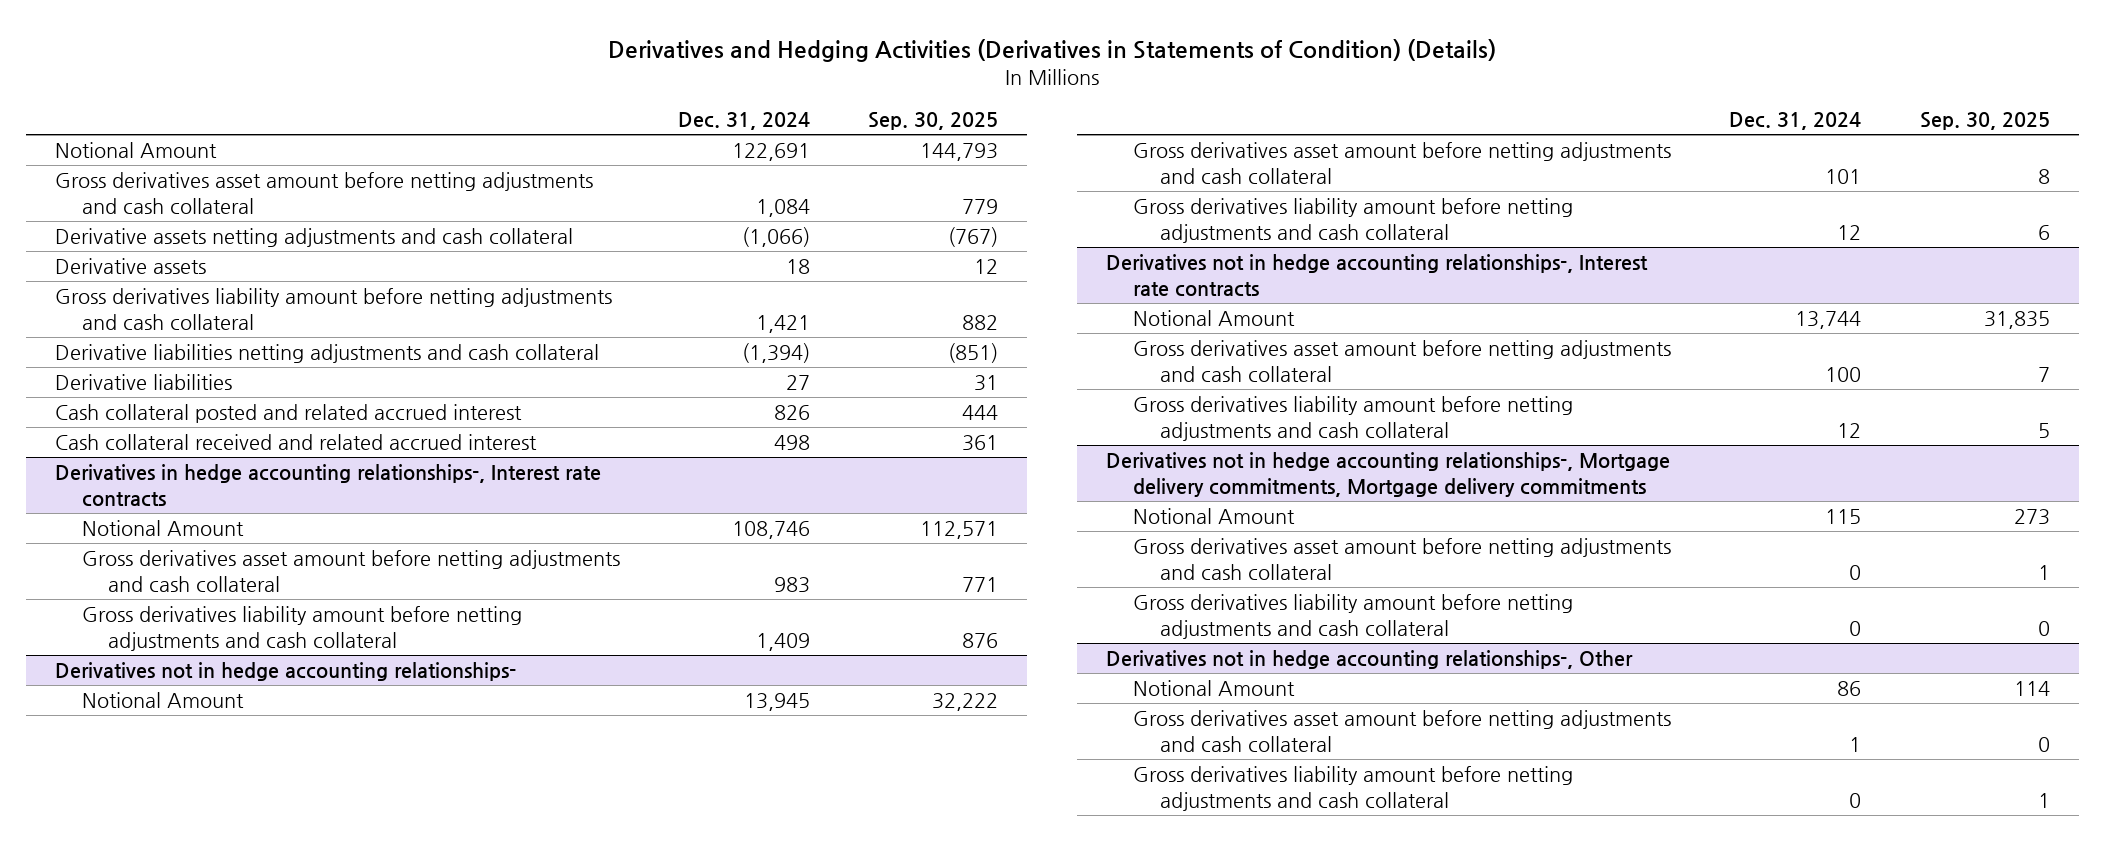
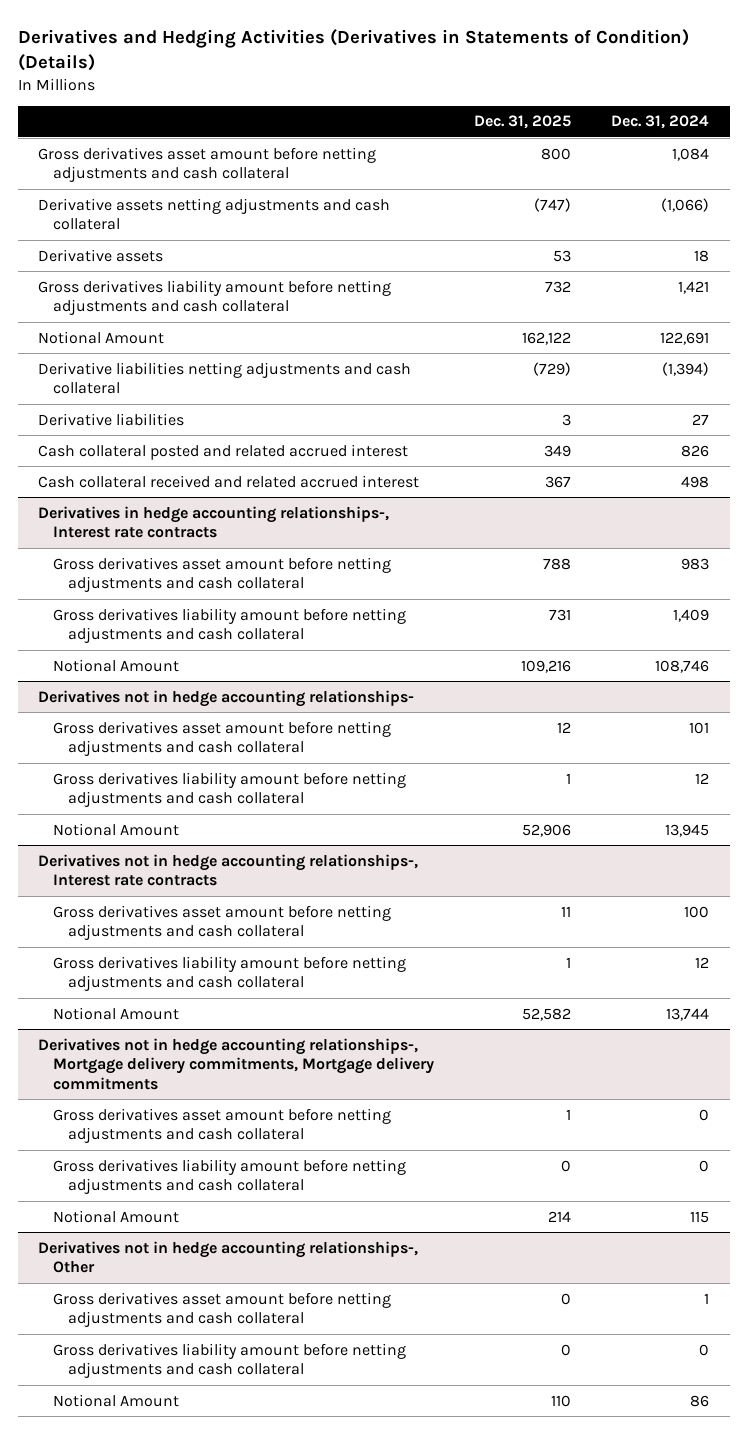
- | Dec. 31, 2024 | Sep. 30, 2025
+ | Dec. 31, 2025 | Dec. 31, 2024
moved down: Notional Amount | 162,122 | 122,691
@ Derivatives in hedge accounting relationships-, Interest rate contracts
moved down: Notional Amount | 109,216 | 108,746
@ Derivatives not in hedge accounting relationships-
moved down: Notional Amount | 52,906 | 13,945
@ Derivatives not in hedge accounting relationships-, Interest rate contracts
moved down: Notional Amount | 52,582 | 13,744
@ Derivatives not in hedge accounting relationships-, Mortgage delivery commitments, Mortgage delivery commitments
moved down: Notional Amount | 214 | 115
@ Derivatives not in hedge accounting relationships-, Other
moved down: Notional Amount | 110 | 86

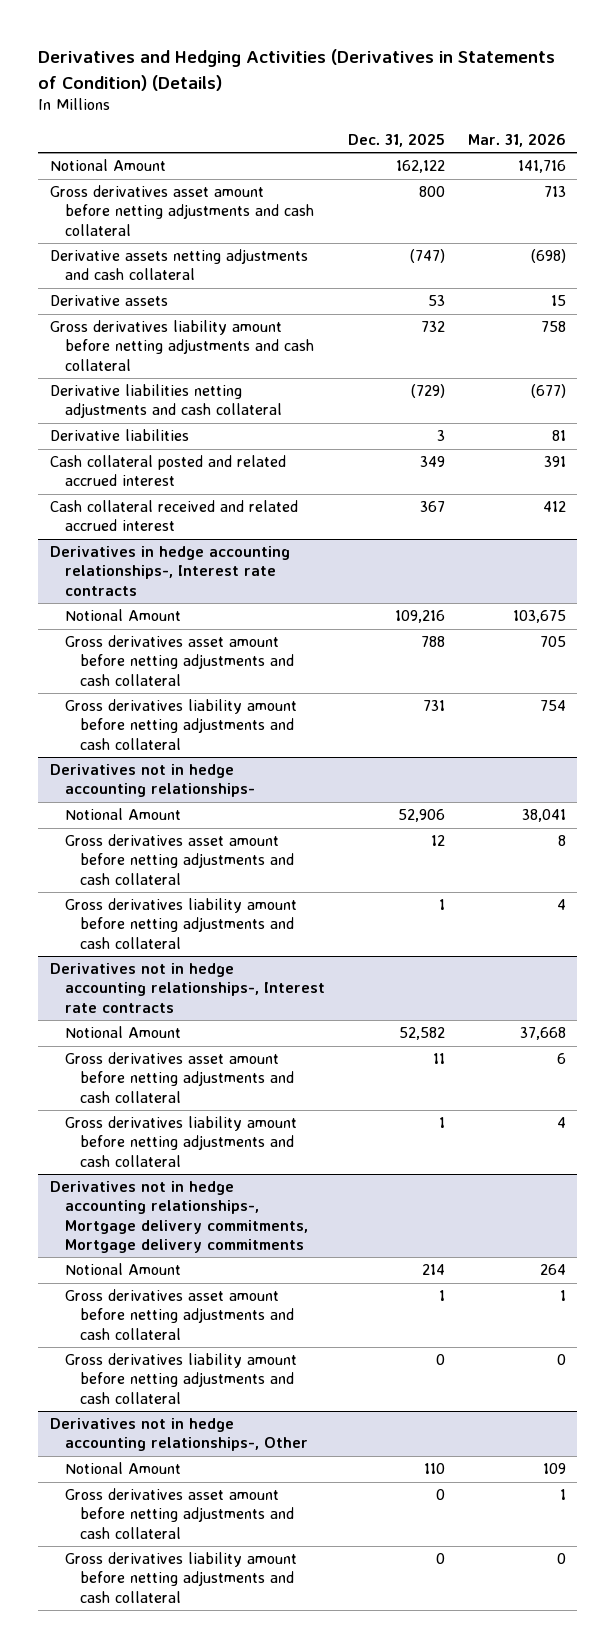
- | Dec. 31, 2025 | Dec. 31, 2024
+ | Dec. 31, 2025 | Mar. 31, 2026
moved up: Notional Amount | 162,122 | 141,716
@ Derivatives in hedge accounting relationships-, Interest rate contracts
moved up: Notional Amount | 109,216 | 103,675
@ Derivatives not in hedge accounting relationships-
moved up: Notional Amount | 52,906 | 38,041
@ Derivatives not in hedge accounting relationships-, Interest rate contracts
moved up: Notional Amount | 52,582 | 37,668
@ Derivatives not in hedge accounting relationships-, Mortgage delivery commitments, Mortgage delivery commitments
moved up: Notional Amount | 214 | 264
@ Derivatives not in hedge accounting relationships-, Other
moved up: Notional Amount | 110 | 109

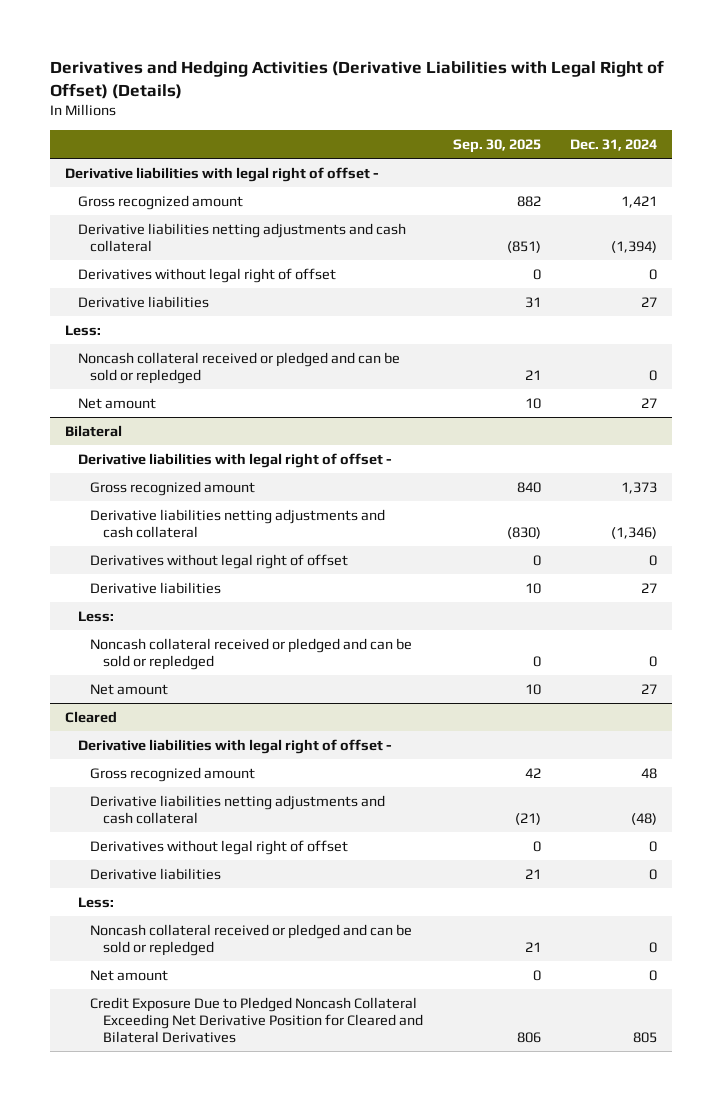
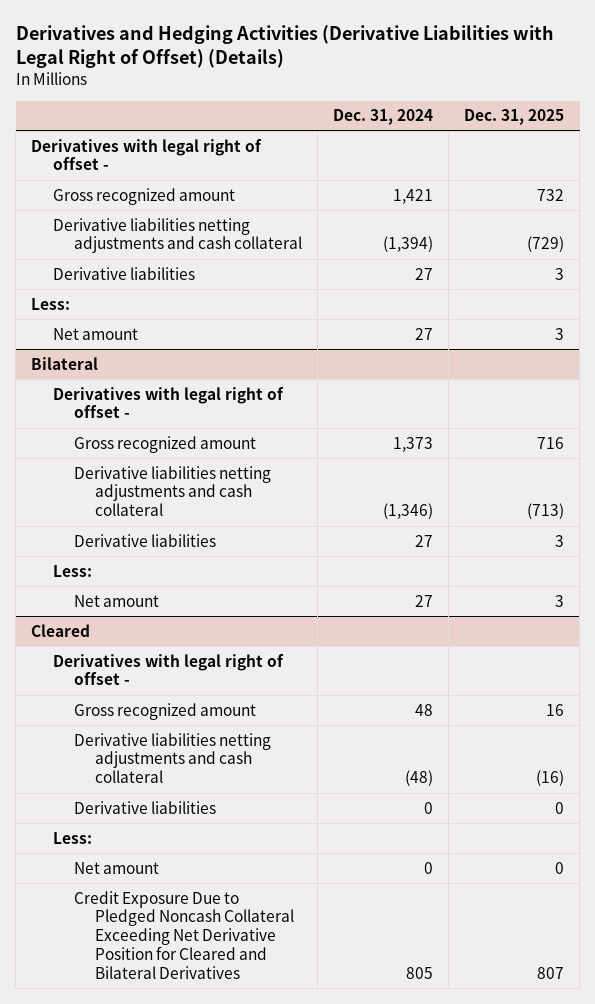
- | Sep. 30, 2025 | Dec. 31, 2024
+ | Dec. 31, 2024 | Dec. 31, 2025
- Derivative liabilities with legal right of offset -
+ Derivatives with legal right of offset -
- Derivatives without legal right of offset | 0 | 0
- Noncash collateral received or pledged and can be sold or repledged | 21 | 0
@ Bilateral
- Derivative liabilities with legal right of offset -
+ Derivatives with legal right of offset -
- Derivatives without legal right of offset | 0 | 0
- Noncash collateral received or pledged and can be sold or repledged | 0 | 0
@ Cleared
- Derivative liabilities with legal right of offset -
+ Derivatives with legal right of offset -
- Derivatives without legal right of offset | 0 | 0
- Noncash collateral received or pledged and can be sold or repledged | 21 | 0

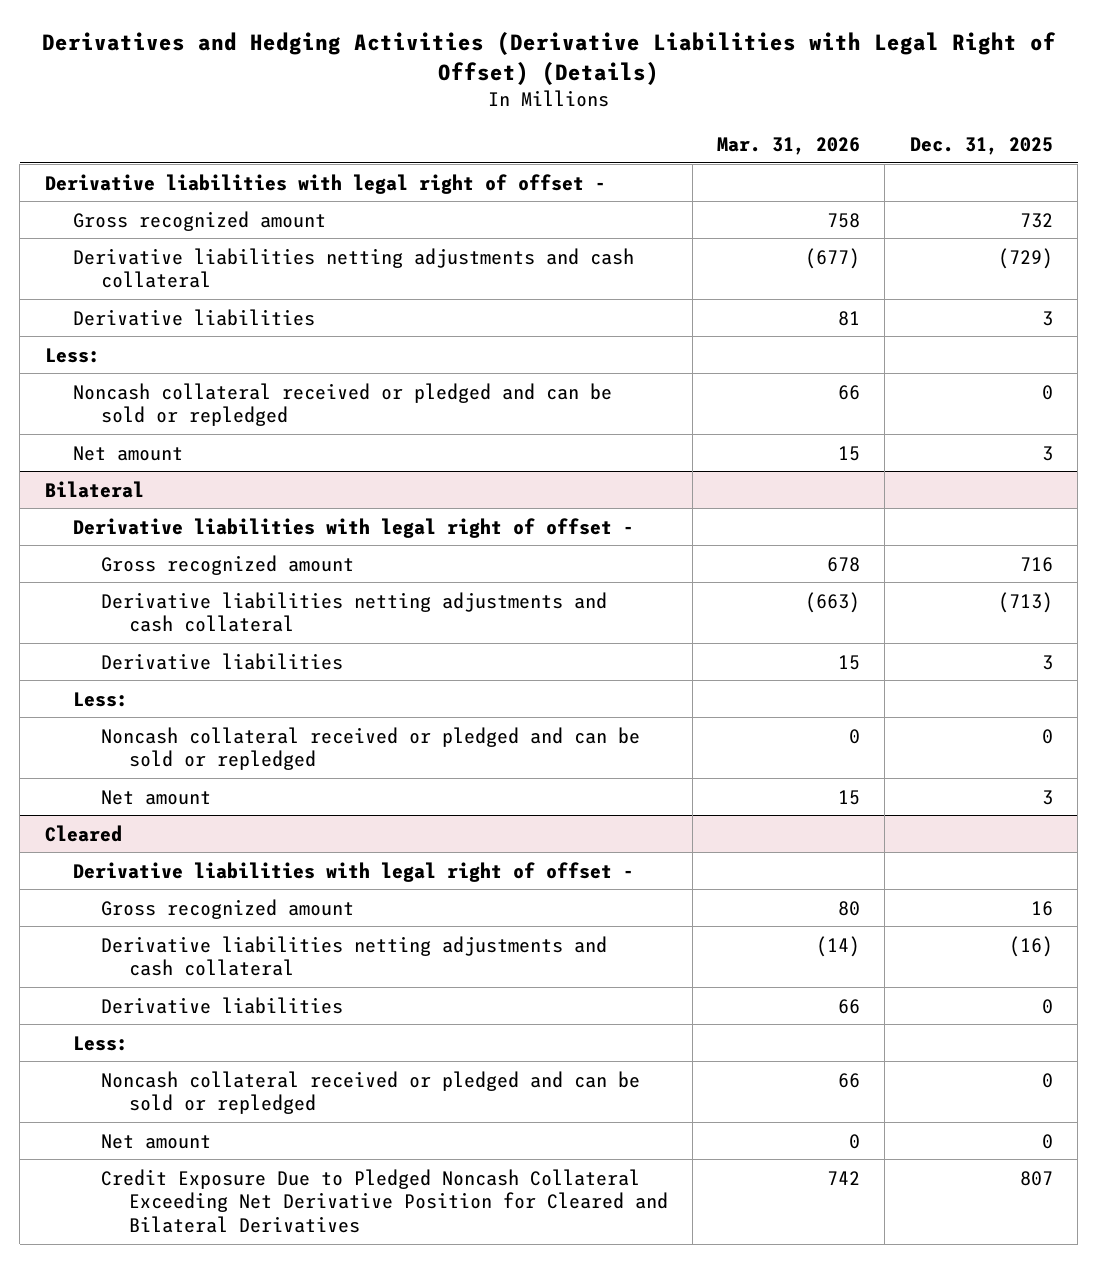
- | Dec. 31, 2024 | Dec. 31, 2025
+ | Mar. 31, 2026 | Dec. 31, 2025
- Derivatives with legal right of offset -
+ Derivative liabilities with legal right of offset -
+ Noncash collateral received or pledged and can be sold or repledged | 66 | 0
@ Bilateral
- Derivatives with legal right of offset -
+ Derivative liabilities with legal right of offset -
+ Noncash collateral received or pledged and can be sold or repledged | 0 | 0
@ Cleared
- Derivatives with legal right of offset -
+ Derivative liabilities with legal right of offset -
+ Noncash collateral received or pledged and can be sold or repledged | 66 | 0

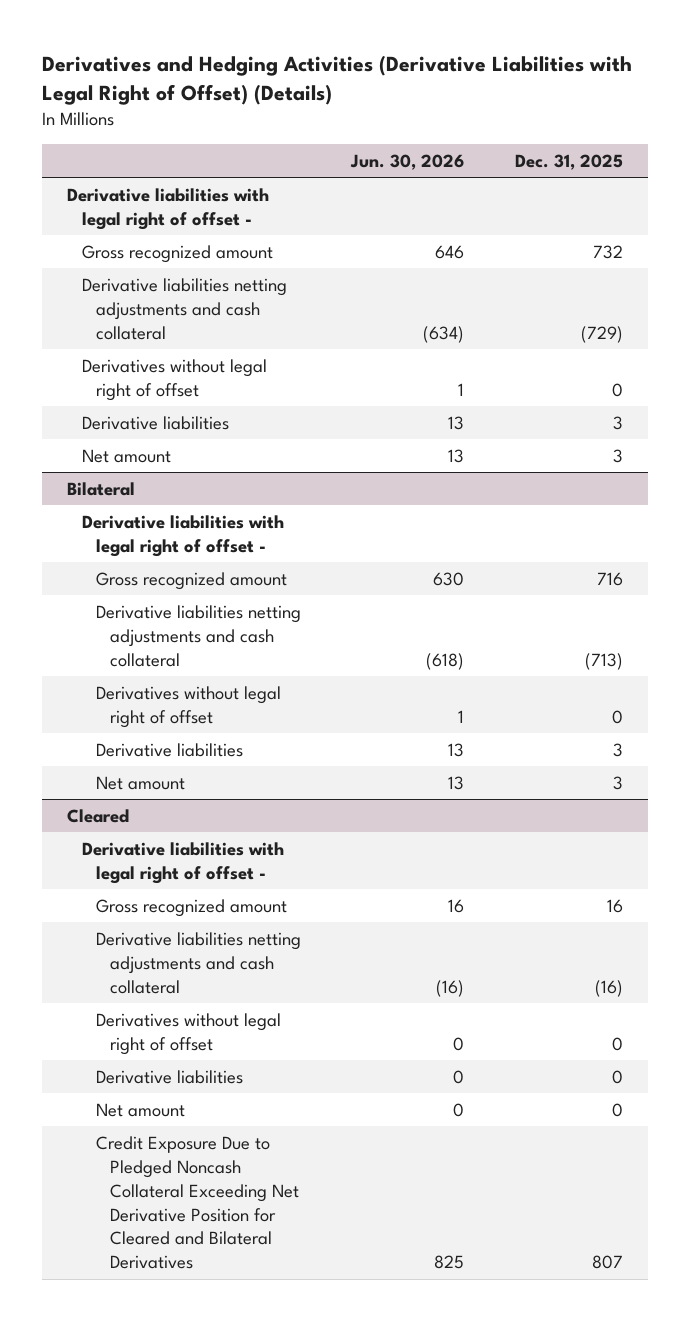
- | Mar. 31, 2026 | Dec. 31, 2025
+ | Jun. 30, 2026 | Dec. 31, 2025
+ Derivatives without legal right of offset | 1 | 0
- Less:
- Noncash collateral received or pledged and can be sold or repledged | 66 | 0
@ Bilateral
+ Derivatives without legal right of offset | 1 | 0
- Less:
- Noncash collateral received or pledged and can be sold or repledged | 0 | 0
@ Cleared
+ Derivatives without legal right of offset | 0 | 0
- Less:
- Noncash collateral received or pledged and can be sold or repledged | 66 | 0

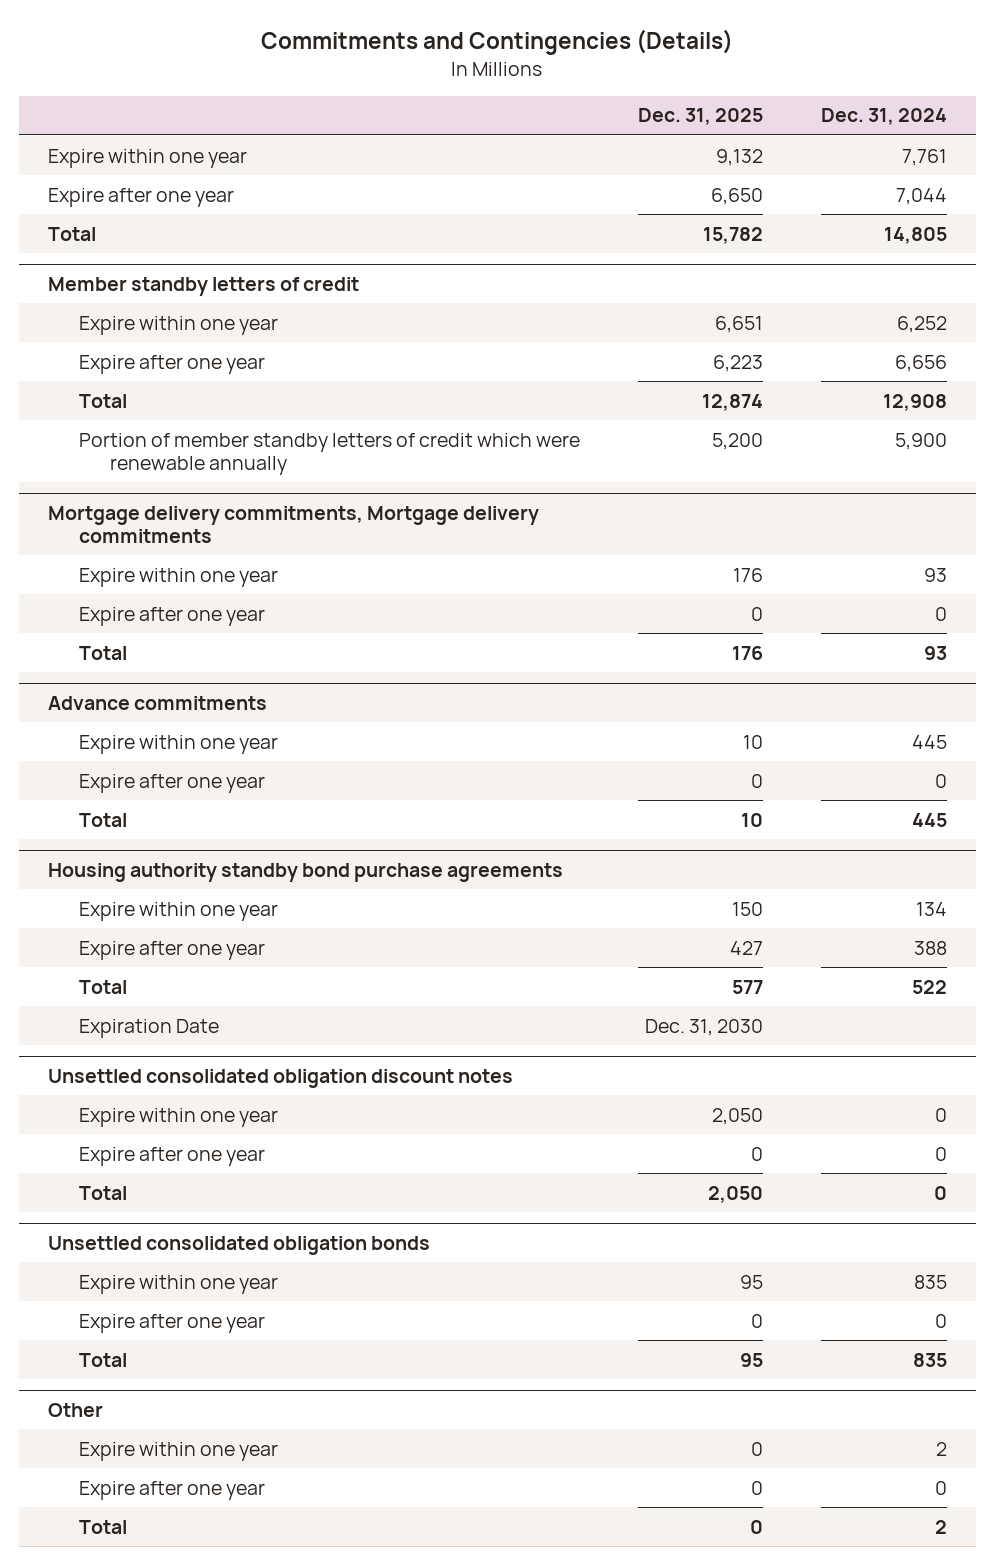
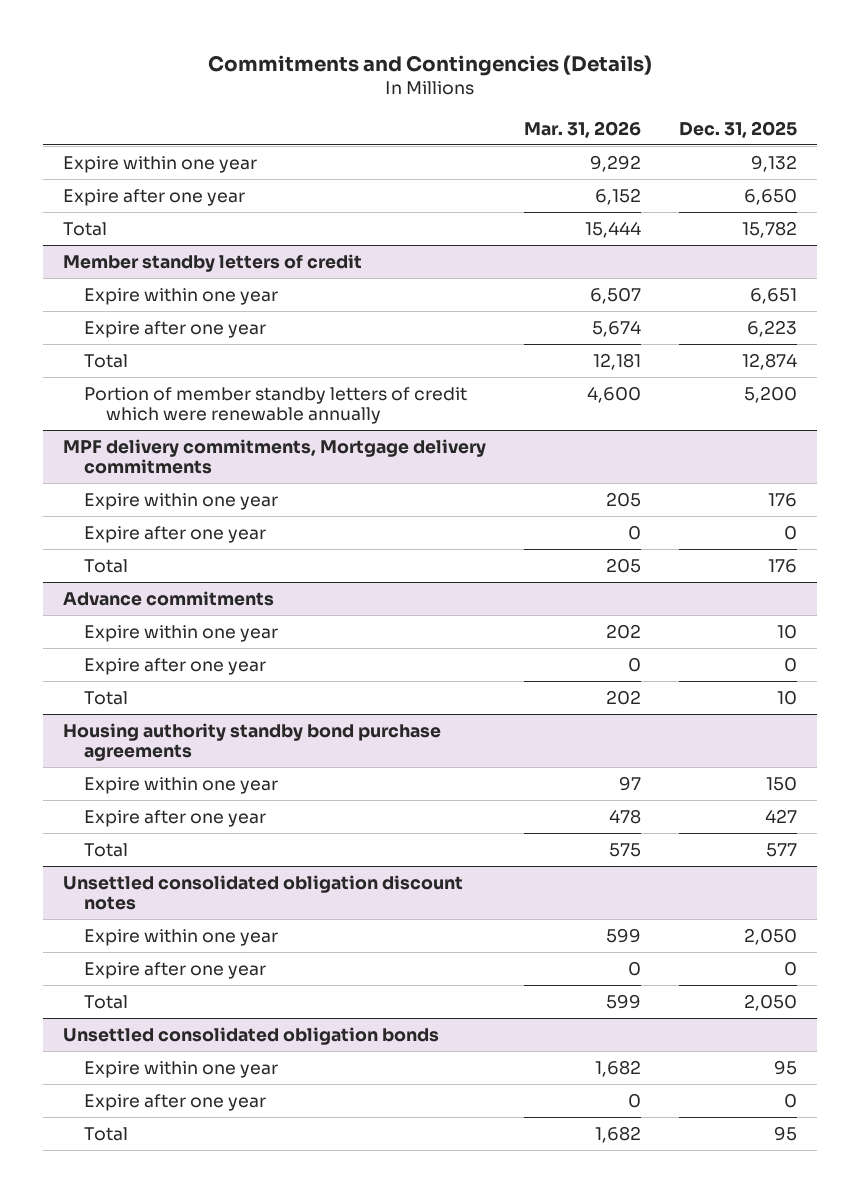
- | Dec. 31, 2025 | Dec. 31, 2024
+ | Mar. 31, 2026 | Dec. 31, 2025
- Mortgage delivery commitments, Mortgage delivery commitments
+ MPF delivery commitments, Mortgage delivery commitments
@ Housing authority standby bond purchase agreements
- Expiration Date | Dec. 31, 2030 |
- Other
- Expire within one year | 0 | 2
- Expire after one year | 0 | 0
- Total | 0 | 2

